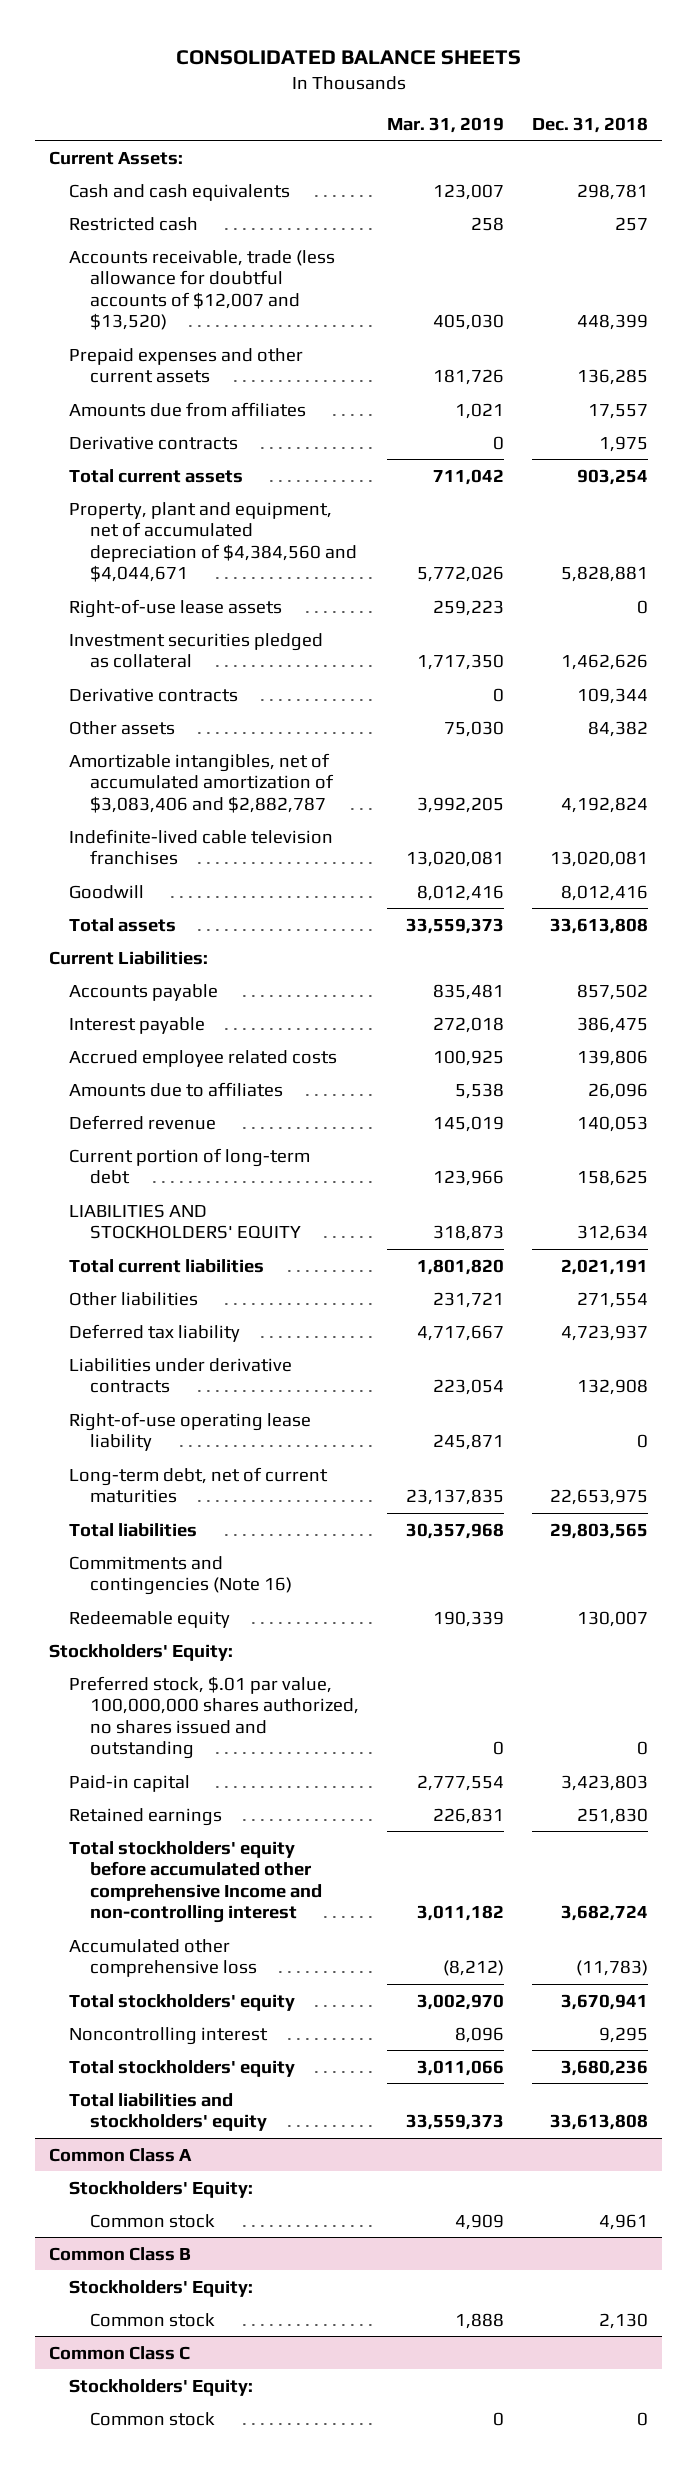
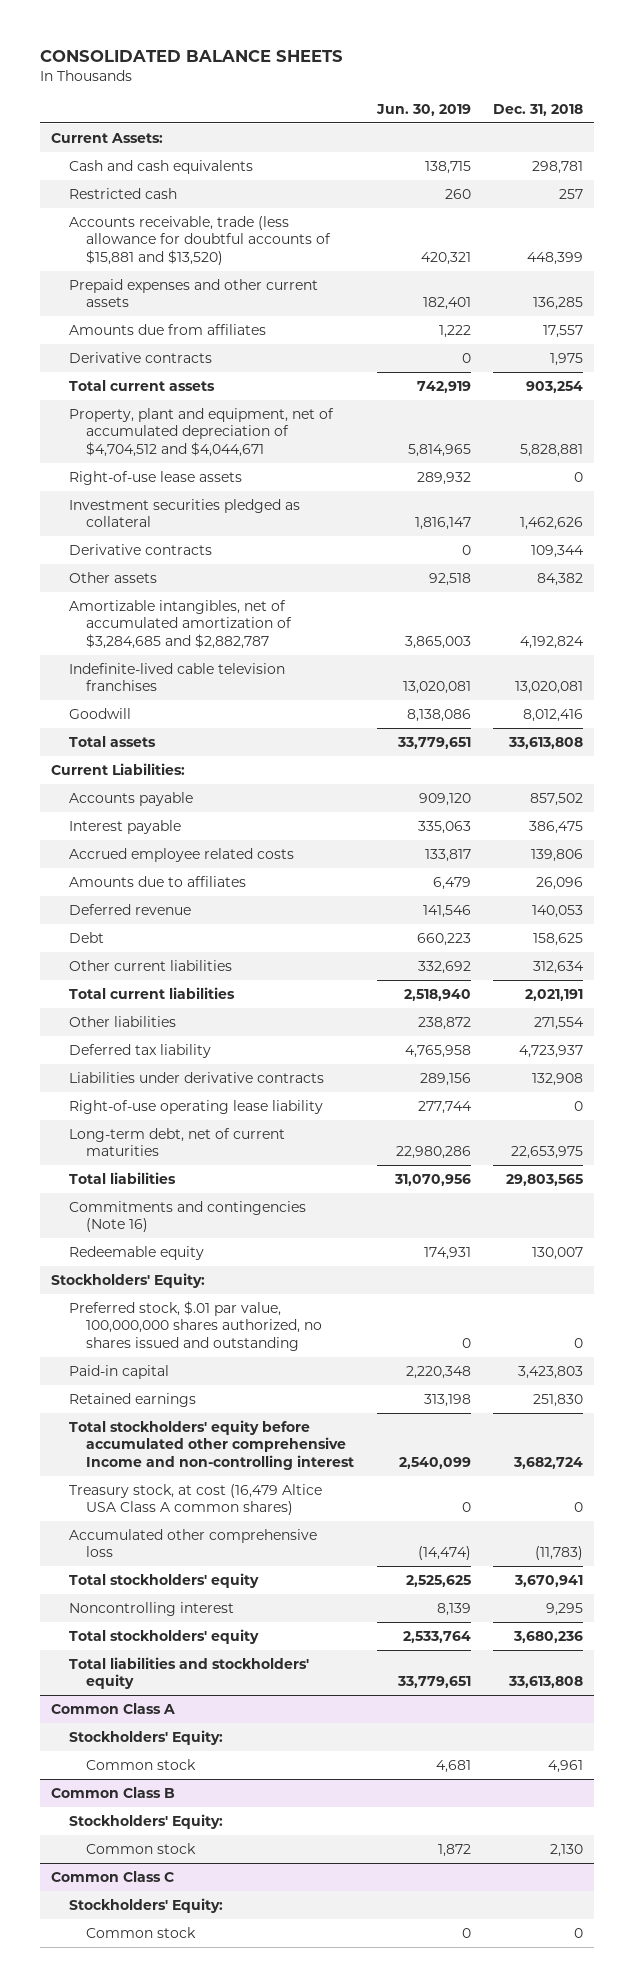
- | Mar. 31, 2019 | Dec. 31, 2018
+ | Jun. 30, 2019 | Dec. 31, 2018
- Accounts receivable, trade (less allowance for doubtful accounts of $12,007 and $13,520) | 405,030 | 448,399
+ Accounts receivable, trade (less allowance for doubtful accounts of $15,881 and $13,520) | 420,321 | 448,399
- Property, plant and equipment, net of accumulated depreciation of $4,384,560 and $4,044,671 | 5,772,026 | 5,828,881
+ Property, plant and equipment, net of accumulated depreciation of $4,704,512 and $4,044,671 | 5,814,965 | 5,828,881
- Amortizable intangibles, net of accumulated amortization of $3,083,406 and $2,882,787 | 3,992,205 | 4,192,824
+ Amortizable intangibles, net of accumulated amortization of $3,284,685 and $2,882,787 | 3,865,003 | 4,192,824
- Current portion of long-term debt | 123,966 | 158,625
- LIABILITIES AND STOCKHOLDERS' EQUITY | 318,873 | 312,634
+ Debt | 660,223 | 158,625
+ Other current liabilities | 332,692 | 312,634
+ Treasury stock, at cost (16,479 Altice USA Class A common shares) | 0 | 0

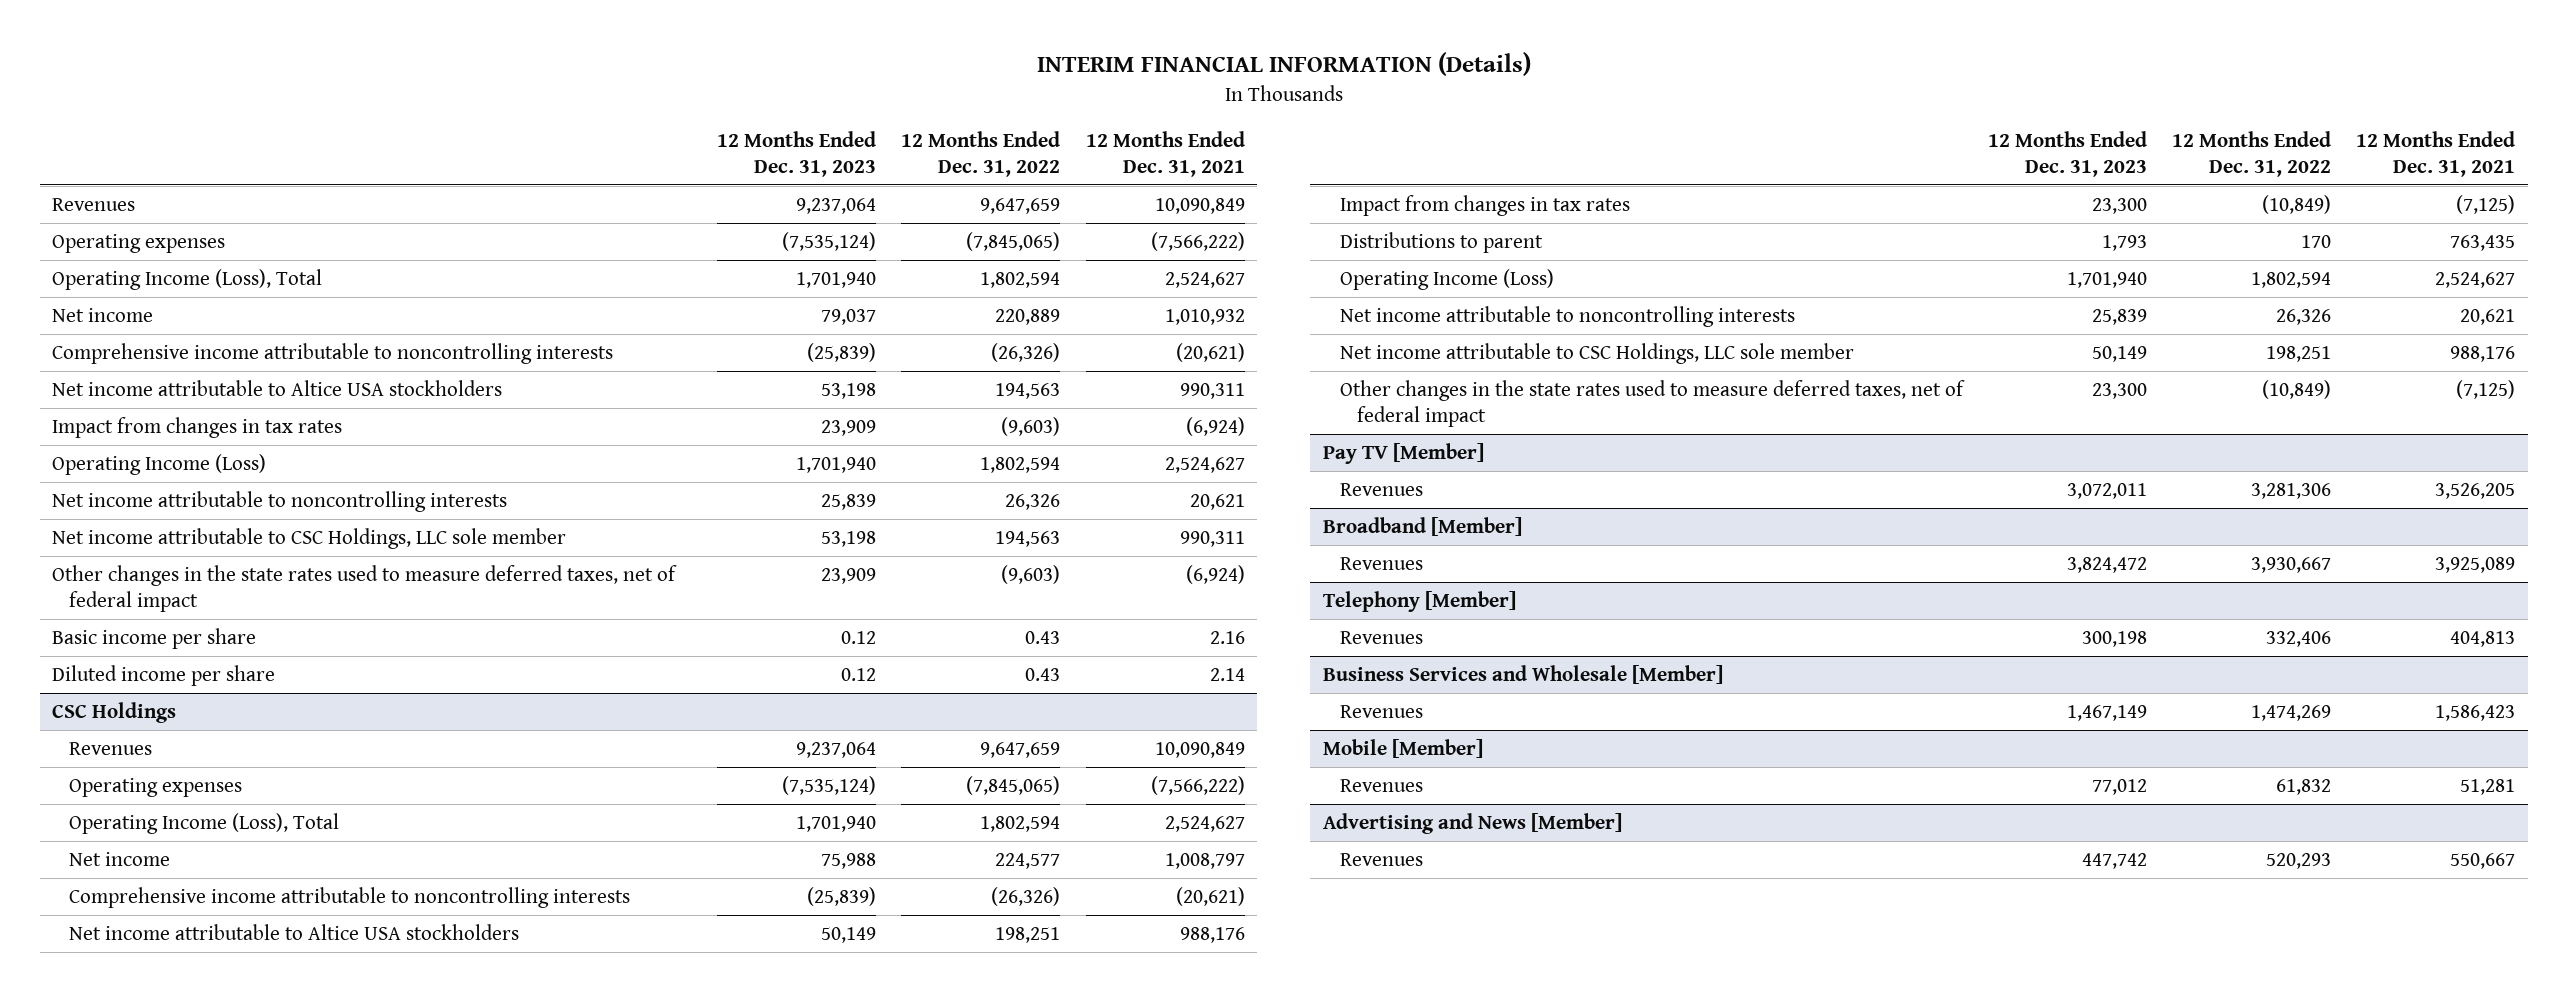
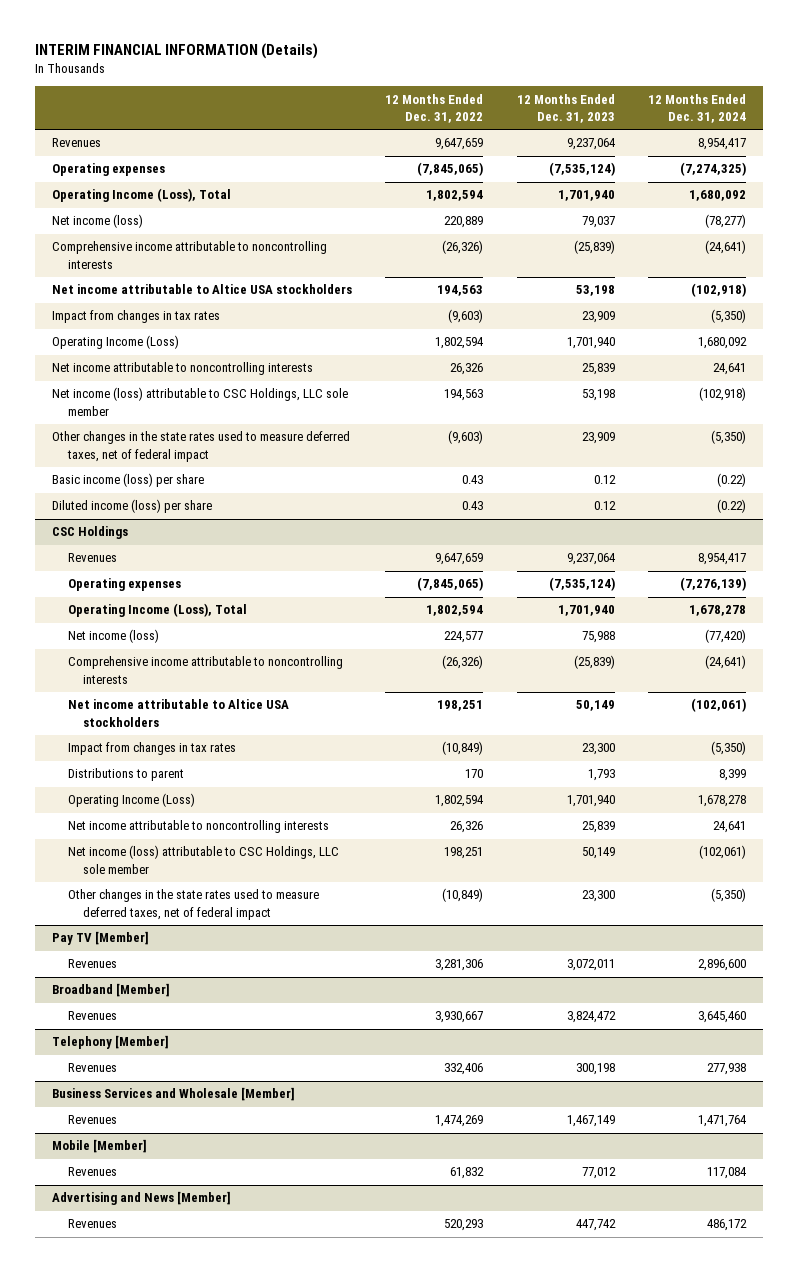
- | 12 Months Ended Dec. 31, 2023 | 12 Months Ended Dec. 31, 2022 | 12 Months Ended Dec. 31, 2021
+ | 12 Months Ended Dec. 31, 2022 | 12 Months Ended Dec. 31, 2023 | 12 Months Ended Dec. 31, 2024
- Net income | 79,037 | 220,889 | 1,010,932
+ Net income (loss) | 220,889 | 79,037 | (78,277)
- Net income attributable to CSC Holdings, LLC sole member | 53,198 | 194,563 | 990,311
+ Net income (loss) attributable to CSC Holdings, LLC sole member | 194,563 | 53,198 | (102,918)
- Basic income per share | 0.12 | 0.43 | 2.16
- Diluted income per share | 0.12 | 0.43 | 2.14
+ Basic income (loss) per share | 0.43 | 0.12 | (0.22)
+ Diluted income (loss) per share | 0.43 | 0.12 | (0.22)
@ CSC Holdings
- Net income | 75,988 | 224,577 | 1,008,797
+ Net income (loss) | 224,577 | 75,988 | (77,420)
- Net income attributable to CSC Holdings, LLC sole member | 50,149 | 198,251 | 988,176
+ Net income (loss) attributable to CSC Holdings, LLC sole member | 198,251 | 50,149 | (102,061)

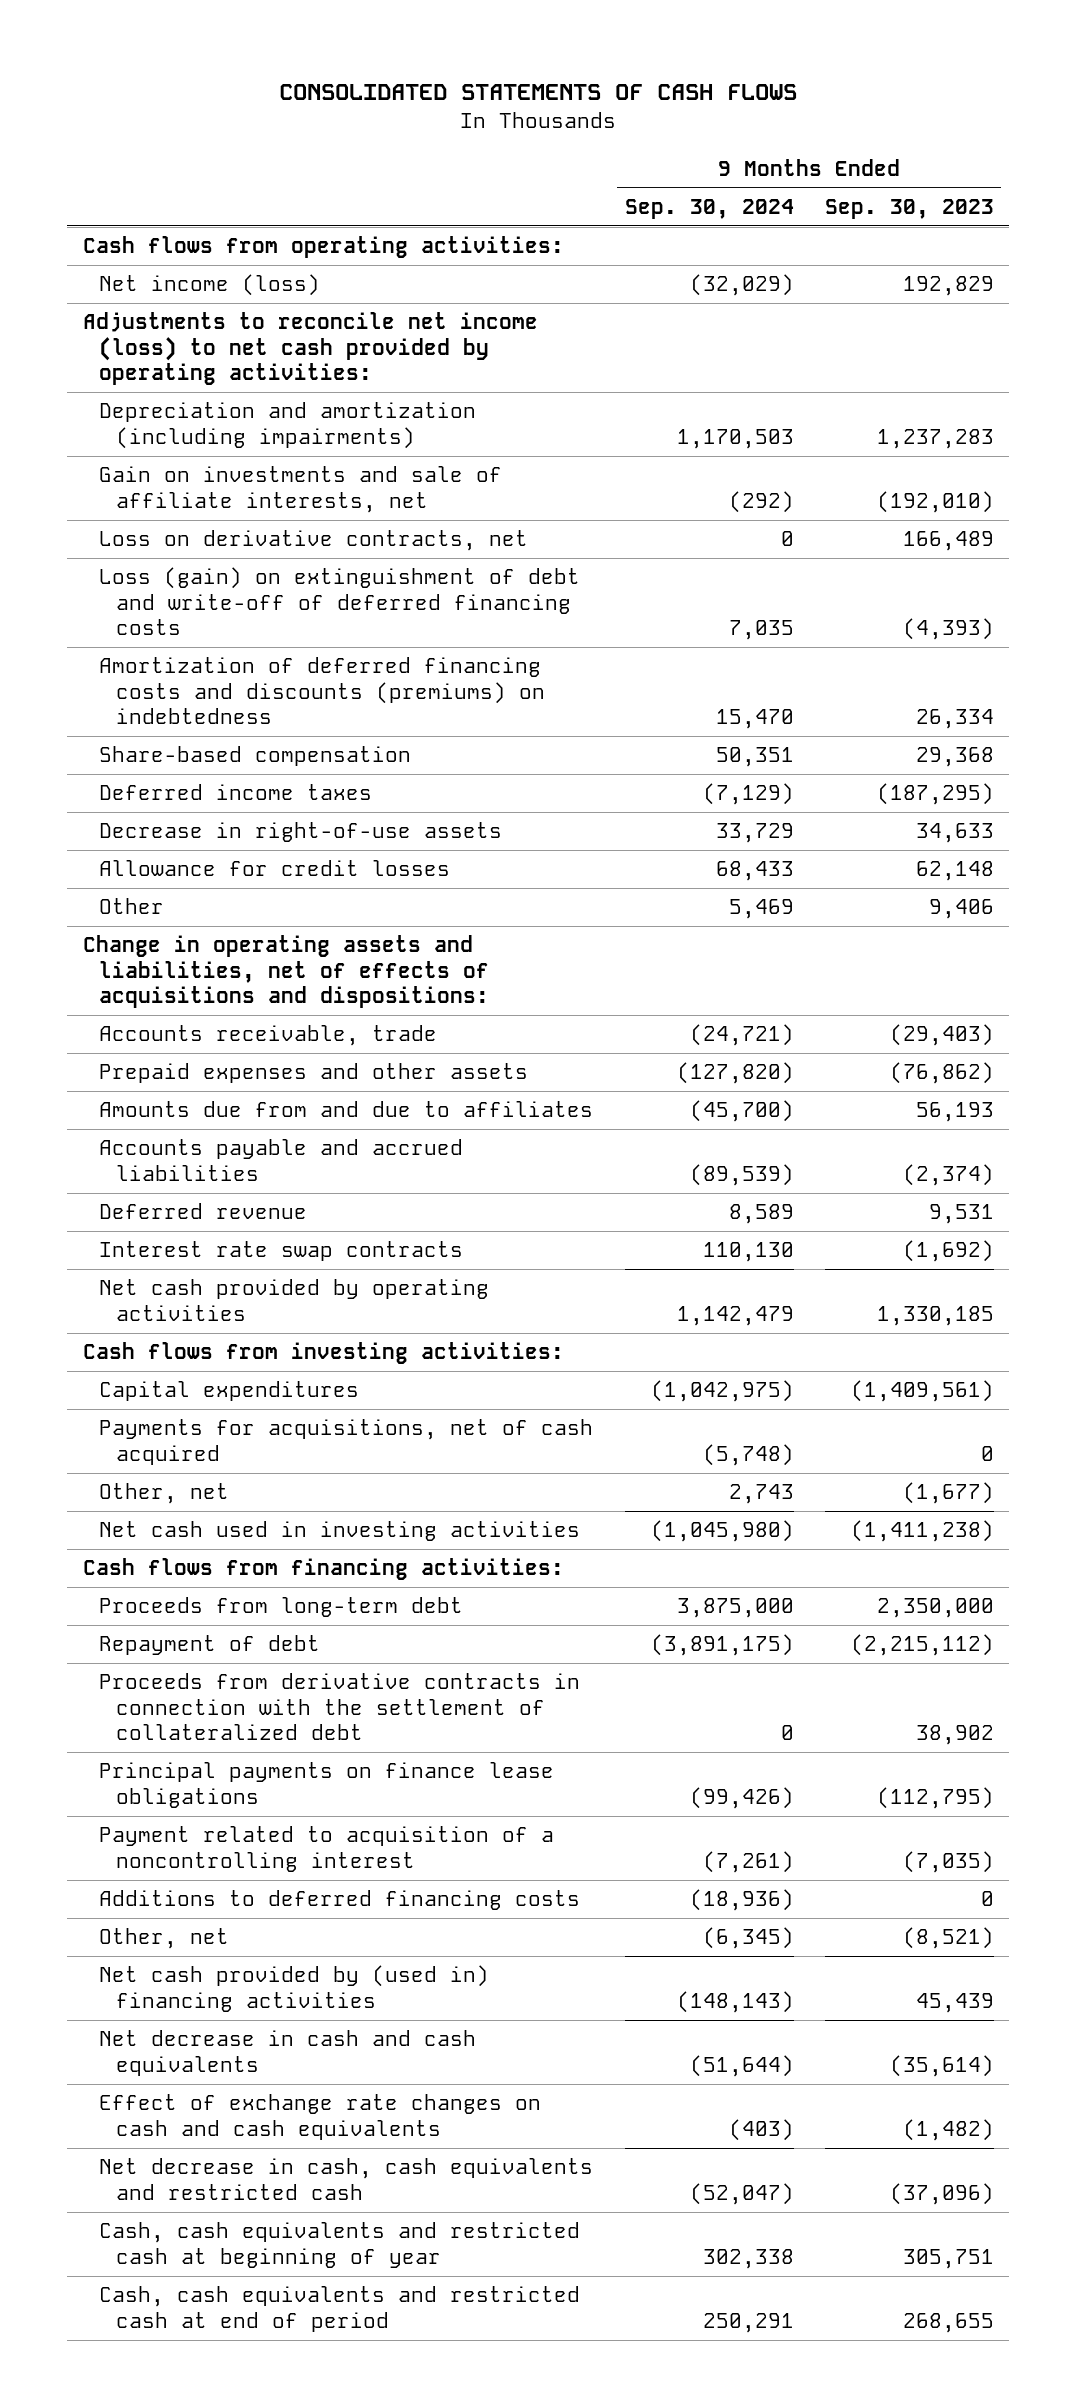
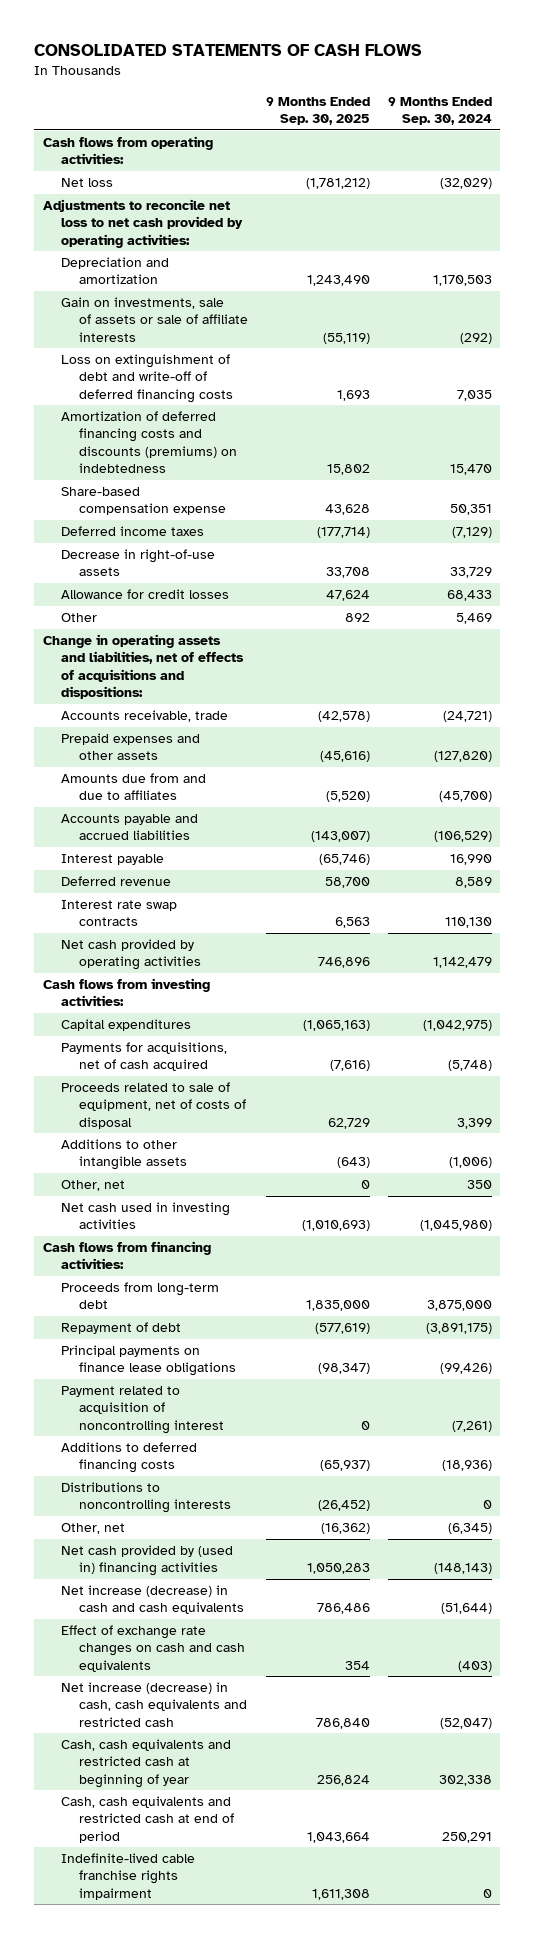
- | 9 Months Ended Sep. 30, 2024 | 9 Months Ended Sep. 30, 2023
+ | 9 Months Ended Sep. 30, 2025 | 9 Months Ended Sep. 30, 2024
- Net income (loss) | (32,029) | 192,829
- Adjustments to reconcile net income (loss) to net cash provided by operating activities:
- Depreciation and amortization (including impairments) | 1,170,503 | 1,237,283
- Gain on investments and sale of affiliate interests, net | (292) | (192,010)
- Loss on derivative contracts, net | 0 | 166,489
- Loss (gain) on extinguishment of debt and write-off of deferred financing costs | 7,035 | (4,393)
+ Net loss | (1,781,212) | (32,029)
+ Adjustments to reconcile net loss to net cash provided by operating activities:
+ Depreciation and amortization | 1,243,490 | 1,170,503
+ Gain on investments, sale of assets or sale of affiliate interests | (55,119) | (292)
+ Loss on extinguishment of debt and write-off of deferred financing costs | 1,693 | 7,035
- Share-based compensation | 50,351 | 29,368
+ Share-based compensation expense | 43,628 | 50,351
- Accounts payable and accrued liabilities | (89,539) | (2,374)
+ Accounts payable and accrued liabilities | (143,007) | (106,529)
+ Interest payable | (65,746) | 16,990
- Other, net | 2,743 | (1,677)
+ Proceeds related to sale of equipment, net of costs of disposal | 62,729 | 3,399
+ Additions to other intangible assets | (643) | (1,006)
+ Other, net | 0 | 350
- Proceeds from derivative contracts in connection with the settlement of collateralized debt | 0 | 38,902
- Payment related to acquisition of a noncontrolling interest | (7,261) | (7,035)
+ Payment related to acquisition of noncontrolling interest | 0 | (7,261)
+ Distributions to noncontrolling interests | (26,452) | 0
- Net decrease in cash and cash equivalents | (51,644) | (35,614)
+ Net increase (decrease) in cash and cash equivalents | 786,486 | (51,644)
- Net decrease in cash, cash equivalents and restricted cash | (52,047) | (37,096)
+ Net increase (decrease) in cash, cash equivalents and restricted cash | 786,840 | (52,047)
+ Indefinite-lived cable franchise rights impairment | 1,611,308 | 0

